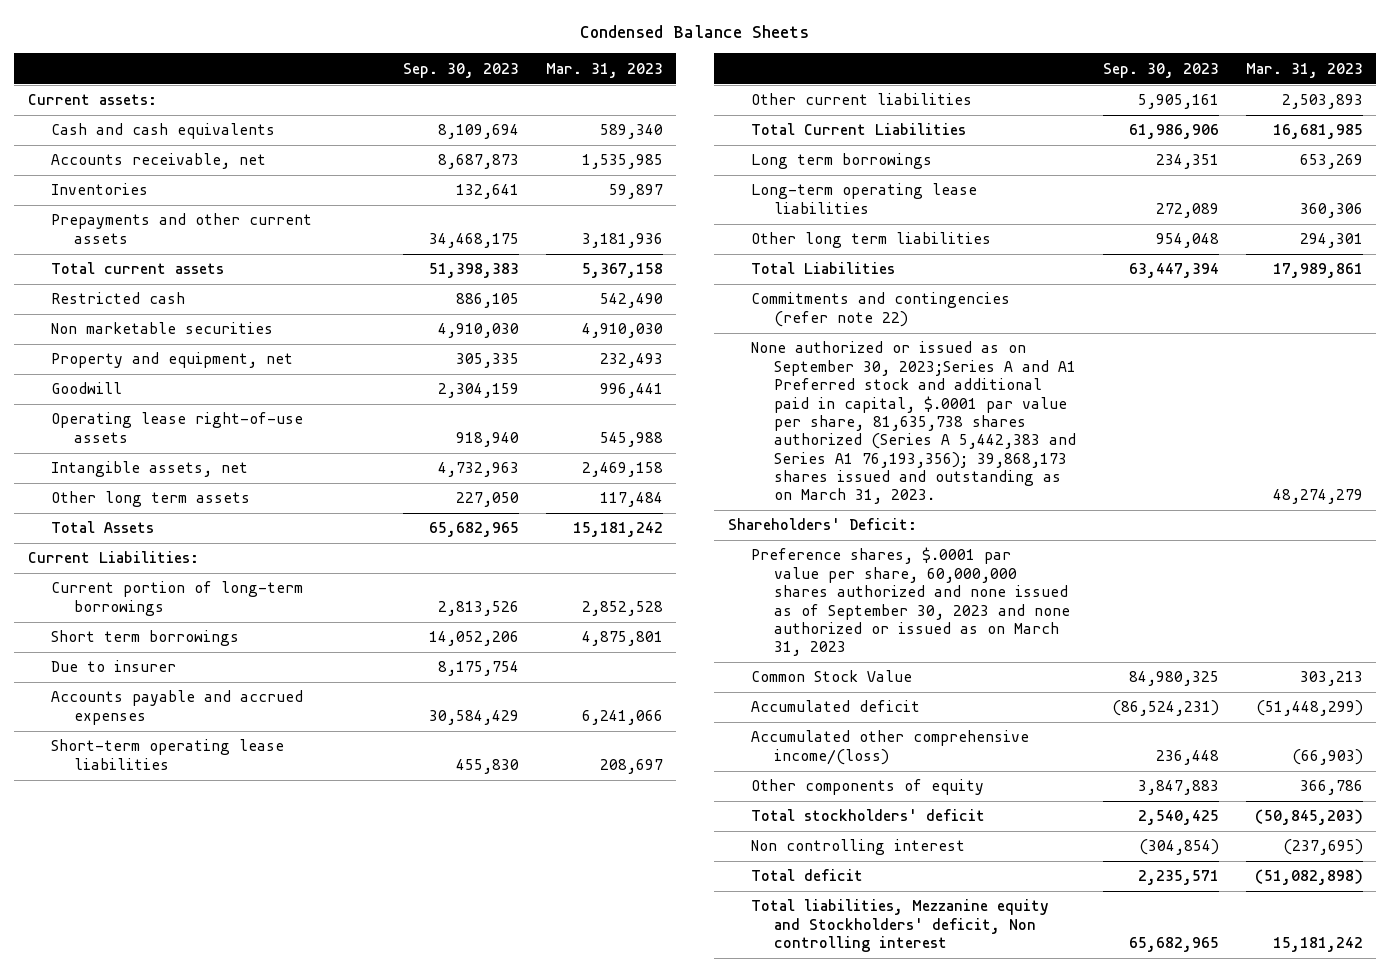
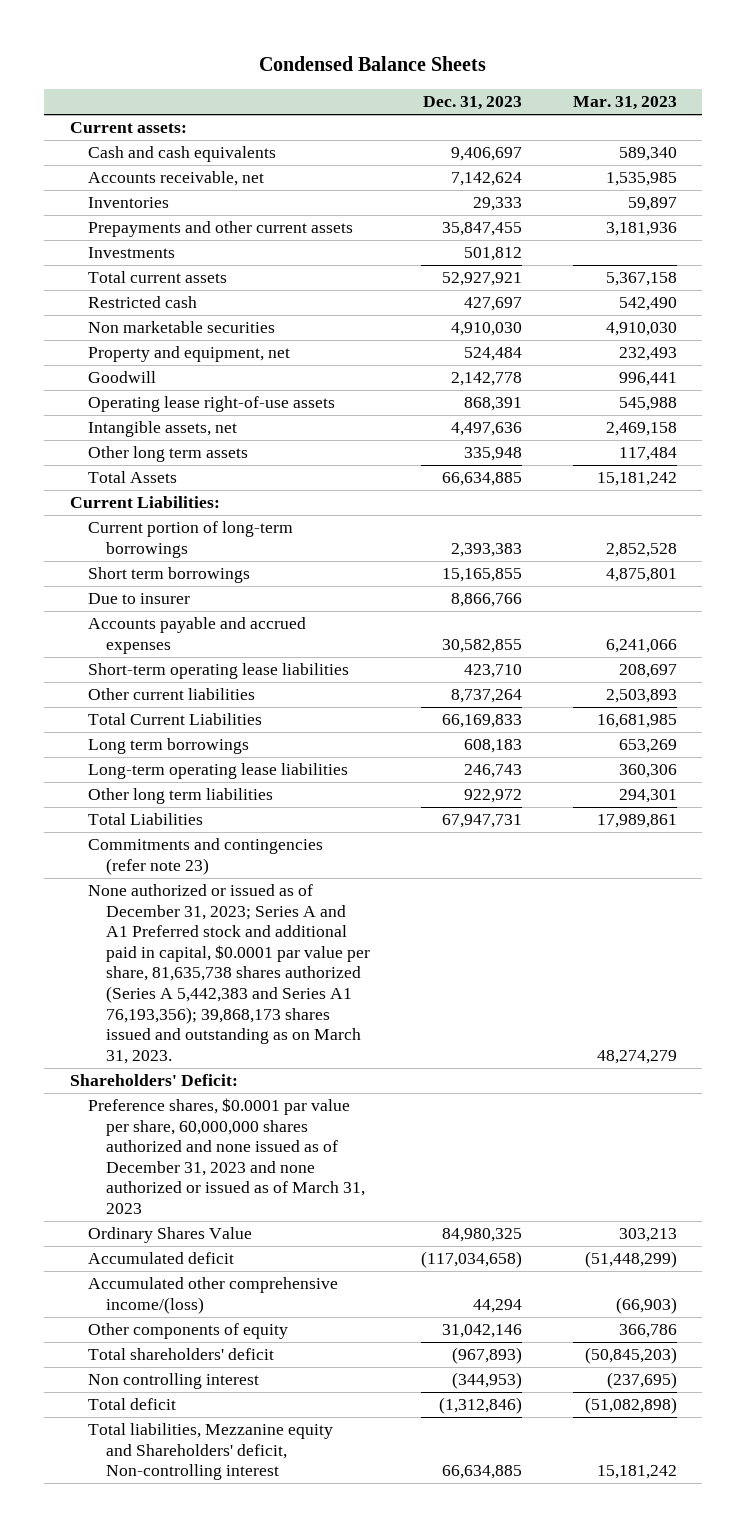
- | Sep. 30, 2023 | Mar. 31, 2023
+ | Dec. 31, 2023 | Mar. 31, 2023
+ Investments | 501,812 |
- Commitments and contingencies (refer note 22)
- None authorized or issued as on September 30, 2023;Series A and A1 Preferred stock and additional paid in capital, $.0001 par value per share, 81,635,738 shares authorized (Series A 5,442,383 and Series A1 76,193,356); 39,868,173 shares issued and outstanding as on March 31, 2023. | | 48,274,279
+ Commitments and contingencies (refer note 23)
+ None authorized or issued as of December 31, 2023; Series A and A1 Preferred stock and additional paid in capital, $0.0001 par value per share, 81,635,738 shares authorized (Series A 5,442,383 and Series A1 76,193,356); 39,868,173 shares issued and outstanding as on March 31, 2023. | | 48,274,279
- Preference shares, $.0001 par value per share, 60,000,000 shares authorized and none issued as of September 30, 2023 and none authorized or issued as on March 31, 2023
- Common Stock Value | 84,980,325 | 303,213
+ Preference shares, $0.0001 par value per share, 60,000,000 shares authorized and none issued as of December 31, 2023 and none authorized or issued as of March 31, 2023
+ Ordinary Shares Value | 84,980,325 | 303,213
- Total stockholders' deficit | 2,540,425 | (50,845,203)
+ Total shareholders' deficit | (967,893) | (50,845,203)
- Total liabilities, Mezzanine equity and Stockholders' deficit, Non controlling interest | 65,682,965 | 15,181,242
+ Total liabilities, Mezzanine equity and Shareholders' deficit, Non-controlling interest | 66,634,885 | 15,181,242

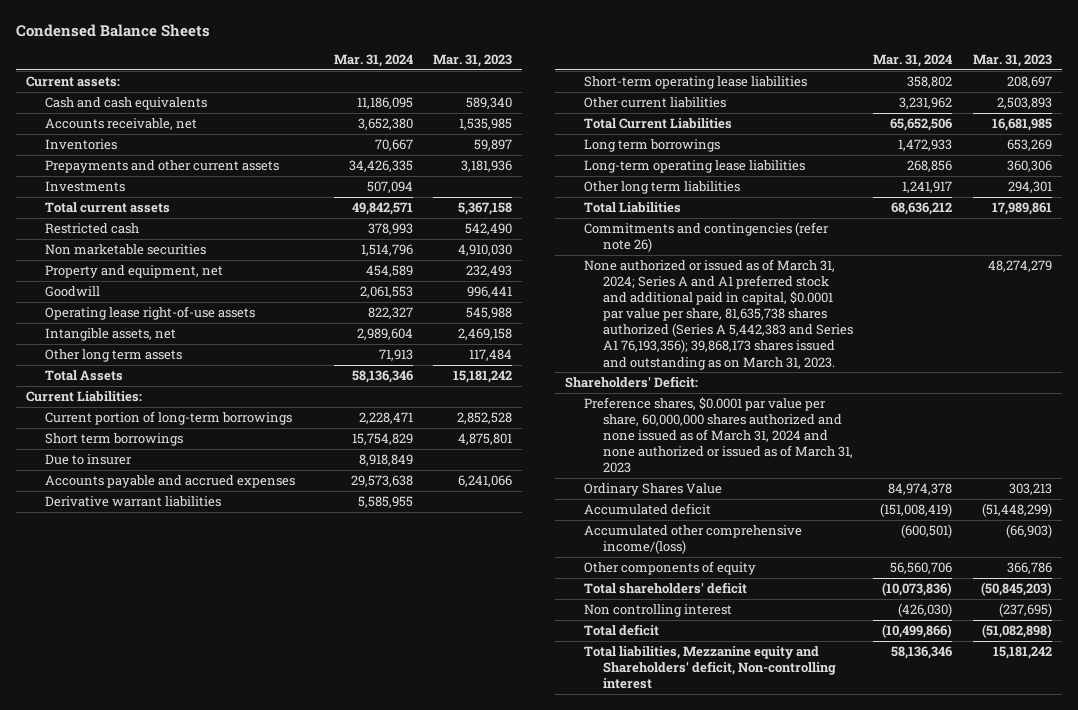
- | Dec. 31, 2023 | Mar. 31, 2023
+ | Mar. 31, 2024 | Mar. 31, 2023
+ Derivative warrant liabilities | 5,585,955 |
- Commitments and contingencies (refer note 23)
- None authorized or issued as of December 31, 2023; Series A and A1 Preferred stock and additional paid in capital, $0.0001 par value per share, 81,635,738 shares authorized (Series A 5,442,383 and Series A1 76,193,356); 39,868,173 shares issued and outstanding as on March 31, 2023. | | 48,274,279
+ Commitments and contingencies (refer note 26)
+ None authorized or issued as of March 31, 2024; Series A and A1 preferred stock and additional paid in capital, $0.0001 par value per share, 81,635,738 shares authorized (Series A 5,442,383 and Series A1 76,193,356); 39,868,173 shares issued and outstanding as on March 31, 2023. | | 48,274,279
- Preference shares, $0.0001 par value per share, 60,000,000 shares authorized and none issued as of December 31, 2023 and none authorized or issued as of March 31, 2023
+ Preference shares, $0.0001 par value per share, 60,000,000 shares authorized and none issued as of March 31, 2024 and none authorized or issued as of March 31, 2023

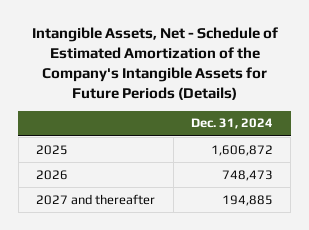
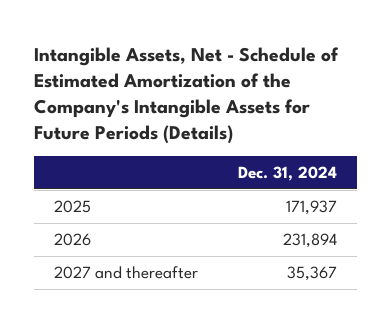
- 2025 | 1,606,872
- 2026 | 748,473
- 2027 and thereafter | 194,885
+ 2025 | 171,937
+ 2026 | 231,894
+ 2027 and thereafter | 35,367

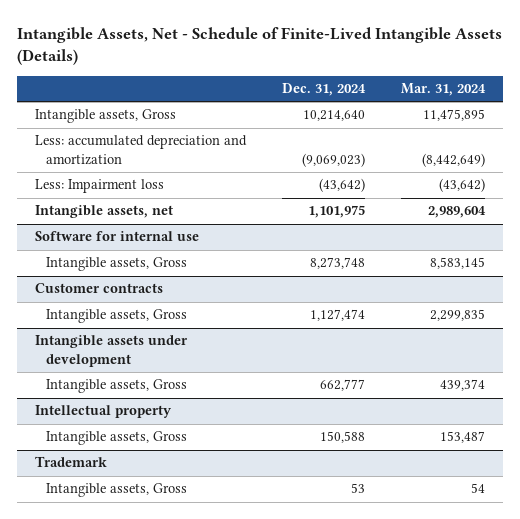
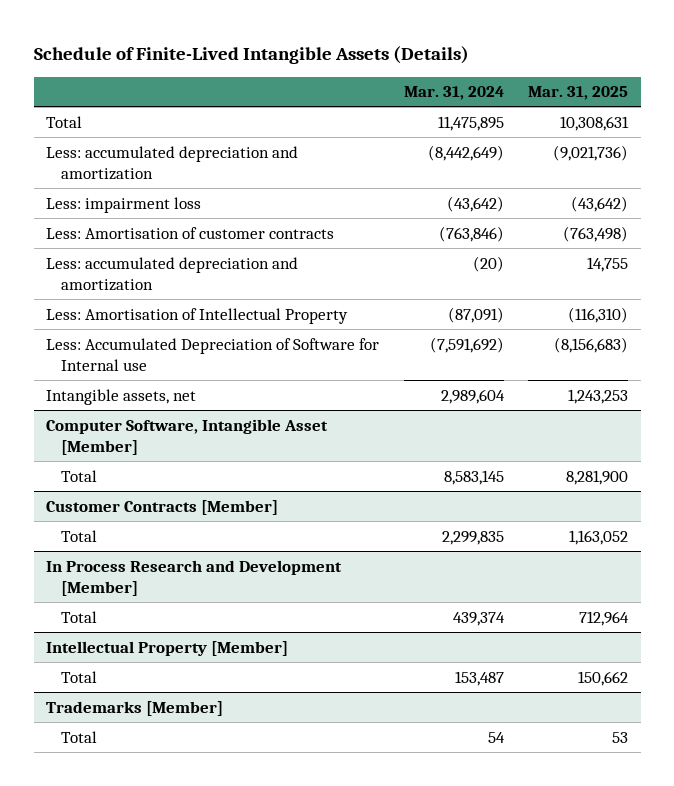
- Intangible Assets, Net - Schedule of Finite-Lived Intangible Assets (Details)
+ Schedule of Finite-Lived Intangible Assets (Details)
- | Dec. 31, 2024 | Mar. 31, 2024
+ | Mar. 31, 2024 | Mar. 31, 2025
- Intangible assets, Gross | 10,214,640 | 11,475,895
+ Total | 11,475,895 | 10,308,631
- Less: Impairment loss | (43,642) | (43,642)
+ Less: impairment loss | (43,642) | (43,642)
+ Less: Amortisation of customer contracts | (763,846) | (763,498)
+ Less: accumulated depreciation and amortization | (20) | 14,755
+ Less: Amortisation of Intellectual Property | (87,091) | (116,310)
+ Less: Accumulated Depreciation of Software for Internal use | (7,591,692) | (8,156,683)
- Software for internal use
- Intangible assets, Gross | 8,273,748 | 8,583,145
- Customer contracts
- Intangible assets, Gross | 1,127,474 | 2,299,835
- Intangible assets under development
- Intangible assets, Gross | 662,777 | 439,374
- Intellectual property
- Intangible assets, Gross | 150,588 | 153,487
- Trademark
- Intangible assets, Gross | 53 | 54
+ Computer Software, Intangible Asset [Member]
+ Total | 8,583,145 | 8,281,900
+ Customer Contracts [Member]
+ Total | 2,299,835 | 1,163,052
+ In Process Research and Development [Member]
+ Total | 439,374 | 712,964
+ Intellectual Property [Member]
+ Total | 153,487 | 150,662
+ Trademarks [Member]
+ Total | 54 | 53

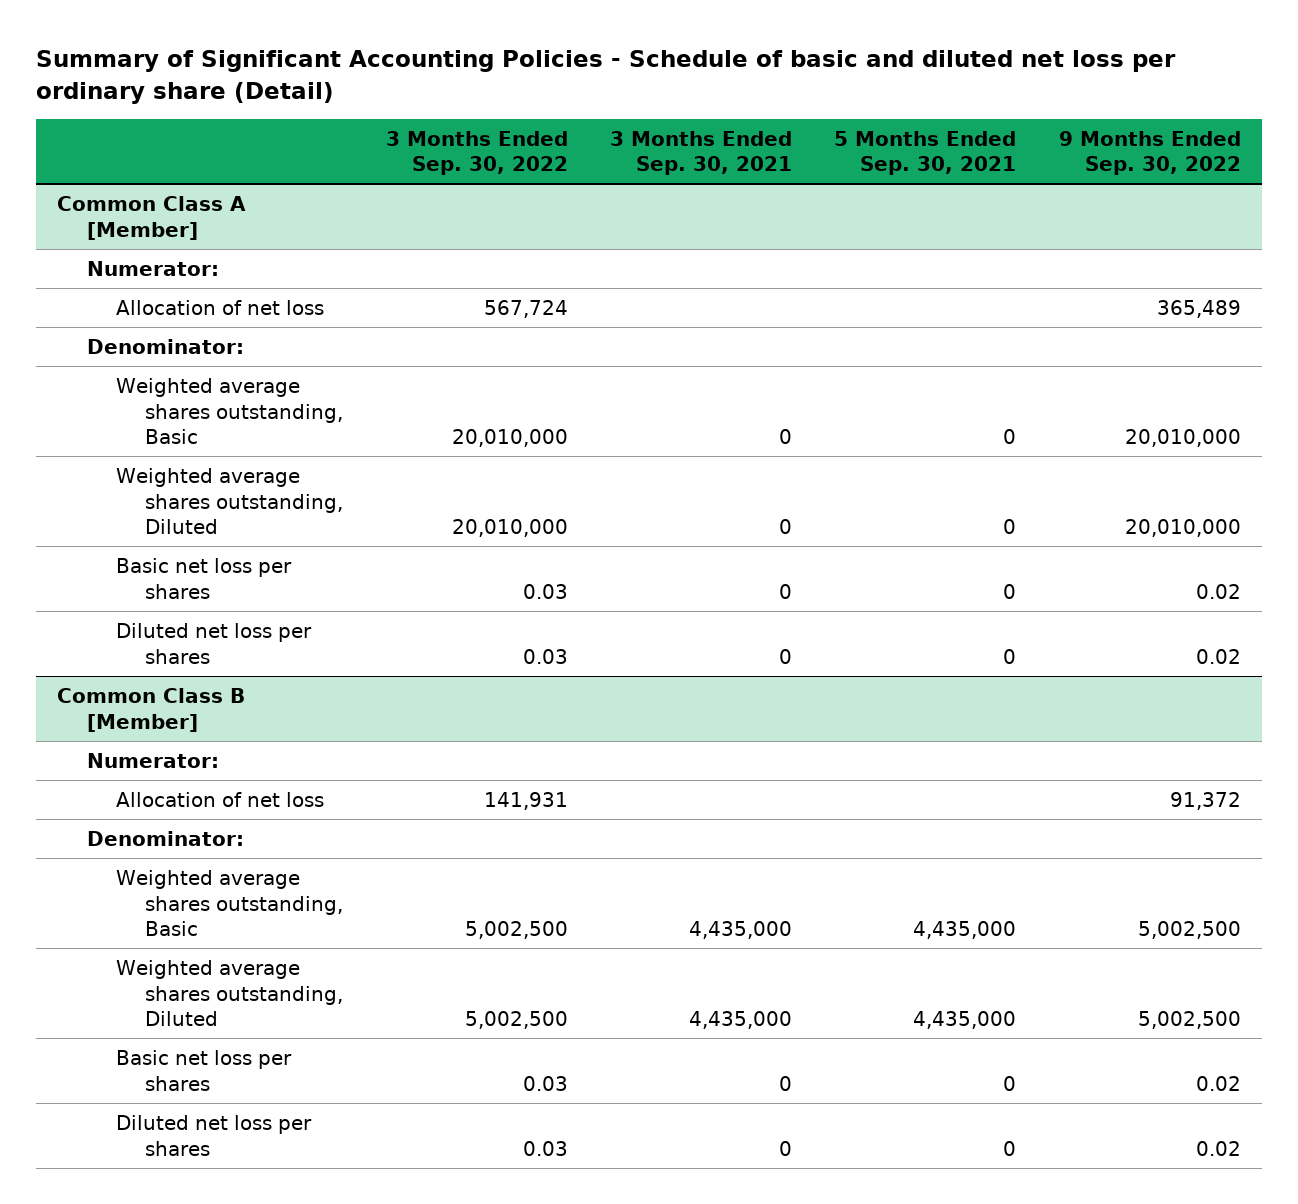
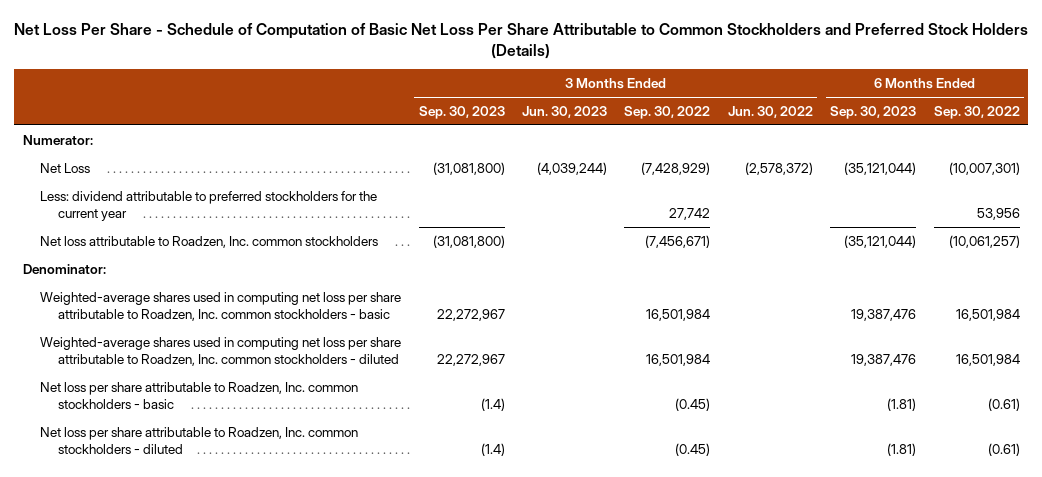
- Summary of Significant Accounting Policies - Schedule of basic and diluted net loss per ordinary share (Detail)
+ Net Loss Per Share - Schedule of Computation of Basic Net Loss Per Share Attributable to Common Stockholders and Preferred Stock Holders (Details)
- | 3 Months Ended Sep. 30, 2022 | 3 Months Ended Sep. 30, 2021 | 5 Months Ended Sep. 30, 2021 | 9 Months Ended Sep. 30, 2022
+ | 3 Months Ended Sep. 30, 2023 | 3 Months Ended Jun. 30, 2023 | 3 Months Ended Sep. 30, 2022 | 3 Months Ended Jun. 30, 2022 | 6 Months Ended Sep. 30, 2023 | 6 Months Ended Sep. 30, 2022
- Common Class A [Member]
- Allocation of net loss | 567,724 | | | 365,489
- Denominator:
- Weighted average shares outstanding, Basic | 20,010,000 | 0 | 0 | 20,010,000
- Weighted average shares outstanding, Diluted | 20,010,000 | 0 | 0 | 20,010,000
- Basic net loss per shares | 0.03 | 0 | 0 | 0.02
- Diluted net loss per shares | 0.03 | 0 | 0 | 0.02
- Common Class B [Member]
- Numerator:
- Allocation of net loss | 141,931 | | | 91,372
+ Net Loss | (31,081,800) | (4,039,244) | (7,428,929) | (2,578,372) | (35,121,044) | (10,007,301)
+ Less: dividend attributable to preferred stockholders for the current year | | | 27,742 | | | 53,956
+ Net loss attributable to Roadzen, Inc. common stockholders | (31,081,800) | | (7,456,671) | | (35,121,044) | (10,061,257)
- Weighted average shares outstanding, Basic | 5,002,500 | 4,435,000 | 4,435,000 | 5,002,500
- Weighted average shares outstanding, Diluted | 5,002,500 | 4,435,000 | 4,435,000 | 5,002,500
- Basic net loss per shares | 0.03 | 0 | 0 | 0.02
- Diluted net loss per shares | 0.03 | 0 | 0 | 0.02
+ Weighted-average shares used in computing net loss per share attributable to Roadzen, Inc. common stockholders - basic | 22,272,967 | | 16,501,984 | | 19,387,476 | 16,501,984
+ Weighted-average shares used in computing net loss per share attributable to Roadzen, Inc. common stockholders - diluted | 22,272,967 | | 16,501,984 | | 19,387,476 | 16,501,984
+ Net loss per share attributable to Roadzen, Inc. common stockholders - basic | (1.4) | | (0.45) | | (1.81) | (0.61)
+ Net loss per share attributable to Roadzen, Inc. common stockholders - diluted | (1.4) | | (0.45) | | (1.81) | (0.61)

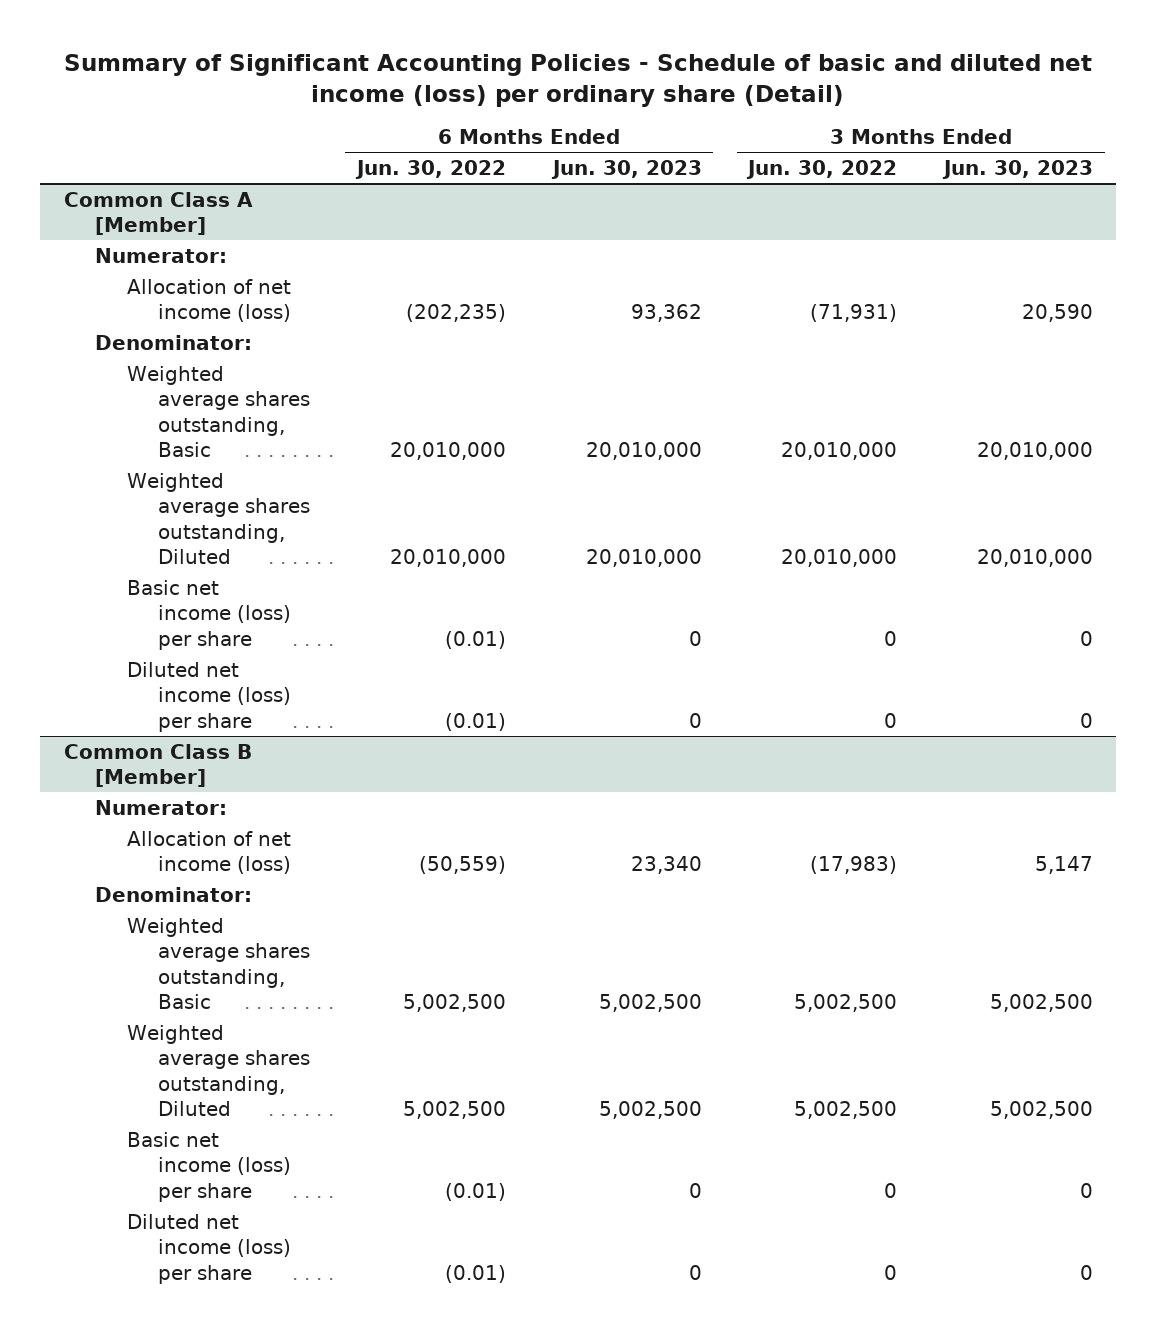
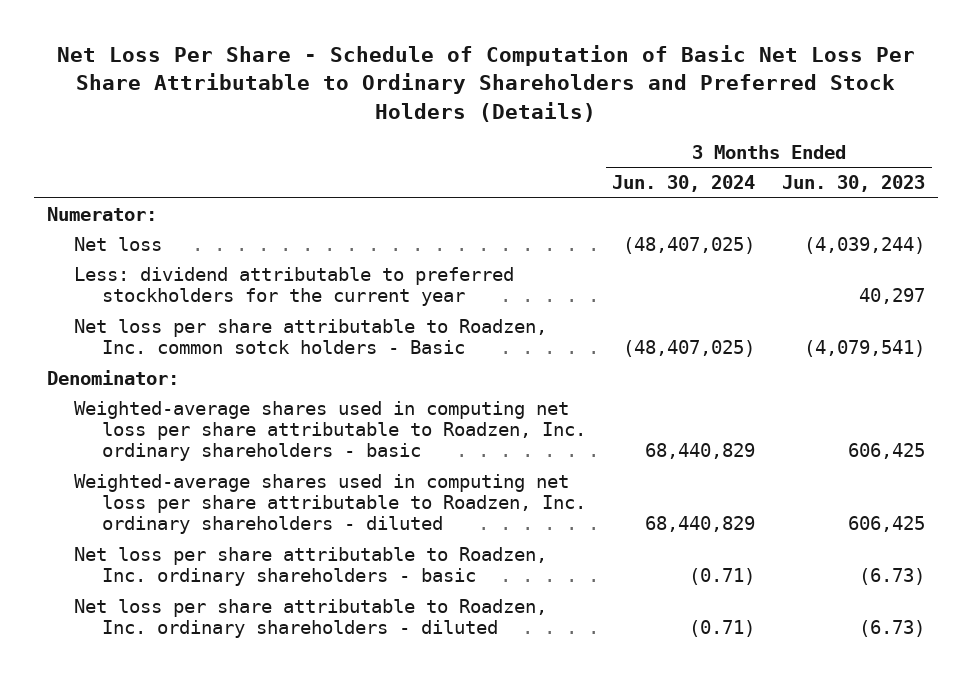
- Summary of Significant Accounting Policies - Schedule of basic and diluted net income (loss) per ordinary share (Detail)
+ Net Loss Per Share - Schedule of Computation of Basic Net Loss Per Share Attributable to Ordinary Shareholders and Preferred Stock Holders (Details)
- | 6 Months Ended Jun. 30, 2022 | 6 Months Ended Jun. 30, 2023 | 3 Months Ended Jun. 30, 2022 | 3 Months Ended Jun. 30, 2023
+ | 3 Months Ended Jun. 30, 2024 | 3 Months Ended Jun. 30, 2023
- Common Class A [Member]
- Allocation of net income (loss) | (202,235) | 93,362 | (71,931) | 20,590
- Denominator:
- Weighted average shares outstanding, Basic | 20,010,000 | 20,010,000 | 20,010,000 | 20,010,000
- Weighted average shares outstanding, Diluted | 20,010,000 | 20,010,000 | 20,010,000 | 20,010,000
- Basic net income (loss) per share | (0.01) | 0 | 0 | 0
- Diluted net income (loss) per share | (0.01) | 0 | 0 | 0
- Common Class B [Member]
- Numerator:
- Allocation of net income (loss) | (50,559) | 23,340 | (17,983) | 5,147
+ Net loss | (48,407,025) | (4,039,244)
+ Less: dividend attributable to preferred stockholders for the current year | | 40,297
+ Net loss per share attributable to Roadzen, Inc. common sotck holders - Basic | (48,407,025) | (4,079,541)
- Weighted average shares outstanding, Basic | 5,002,500 | 5,002,500 | 5,002,500 | 5,002,500
- Weighted average shares outstanding, Diluted | 5,002,500 | 5,002,500 | 5,002,500 | 5,002,500
- Basic net income (loss) per share | (0.01) | 0 | 0 | 0
- Diluted net income (loss) per share | (0.01) | 0 | 0 | 0
+ Weighted-average shares used in computing net loss per share attributable to Roadzen, Inc. ordinary shareholders - basic | 68,440,829 | 606,425
+ Weighted-average shares used in computing net loss per share attributable to Roadzen, Inc. ordinary shareholders - diluted | 68,440,829 | 606,425
+ Net loss per share attributable to Roadzen, Inc. ordinary shareholders - basic | (0.71) | (6.73)
+ Net loss per share attributable to Roadzen, Inc. ordinary shareholders - diluted | (0.71) | (6.73)

